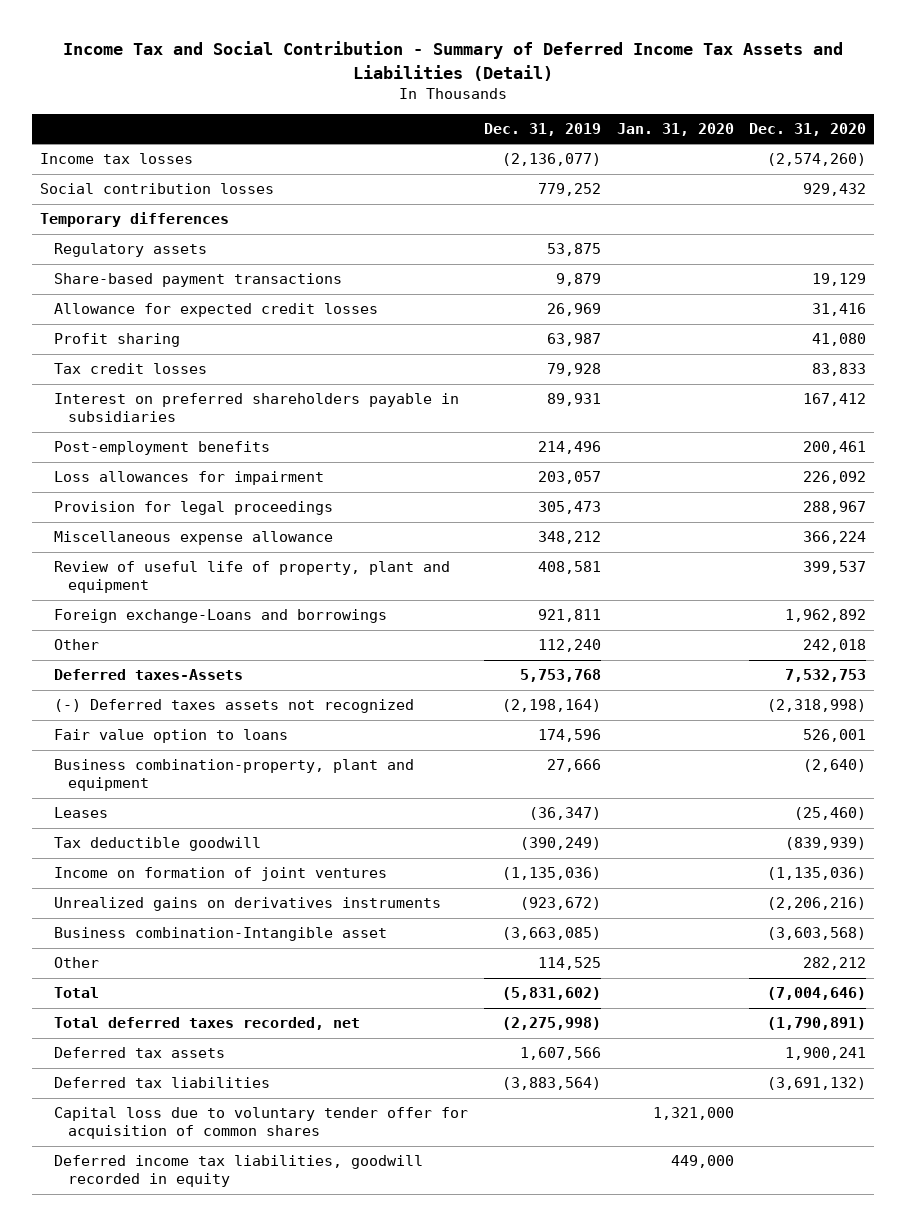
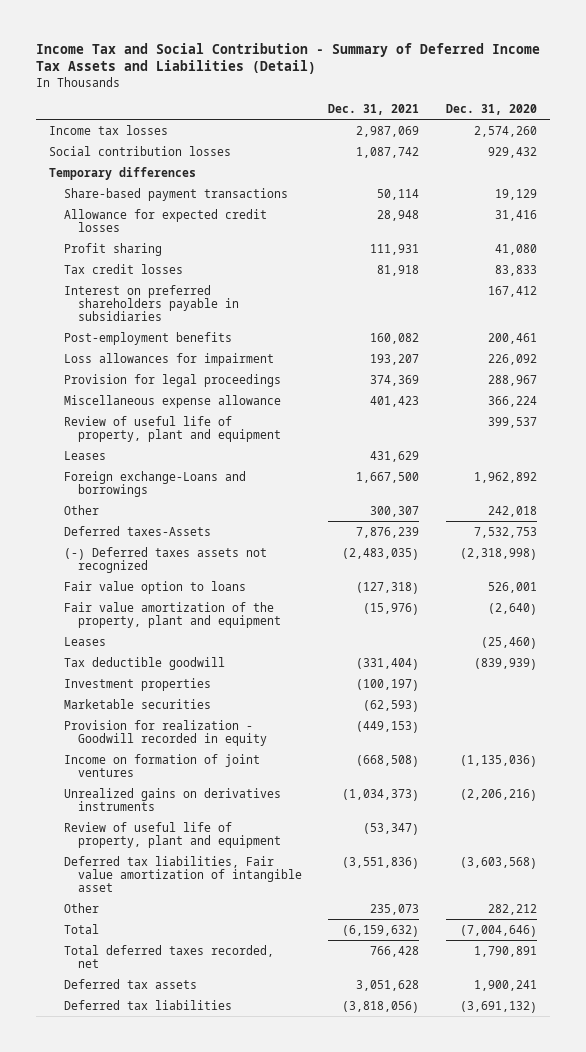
- | Dec. 31, 2019 | Jan. 31, 2020 | Dec. 31, 2020
+ | Dec. 31, 2021 | Dec. 31, 2020
- Income tax losses | (2,136,077) | | (2,574,260)
+ Income tax losses | 2,987,069 | 2,574,260
- Regulatory assets | 53,875 | |
+ Leases | 431,629 |
- Business combination-property, plant and equipment | 27,666 | | (2,640)
+ Fair value amortization of the property, plant and equipment | (15,976) | (2,640)
+ Investment properties | (100,197) |
+ Marketable securities | (62,593) |
+ Provision for realization - Goodwill recorded in equity | (449,153) |
- Business combination-Intangible asset | (3,663,085) | | (3,603,568)
+ Review of useful life of property, plant and equipment | (53,347) |
+ Deferred tax liabilities, Fair value amortization of intangible asset | (3,551,836) | (3,603,568)
- Total deferred taxes recorded, net | (2,275,998) | | (1,790,891)
+ Total deferred taxes recorded, net | 766,428 | 1,790,891
- Capital loss due to voluntary tender offer for acquisition of common shares | | 1,321,000 |
- Deferred income tax liabilities, goodwill recorded in equity | | 449,000 |

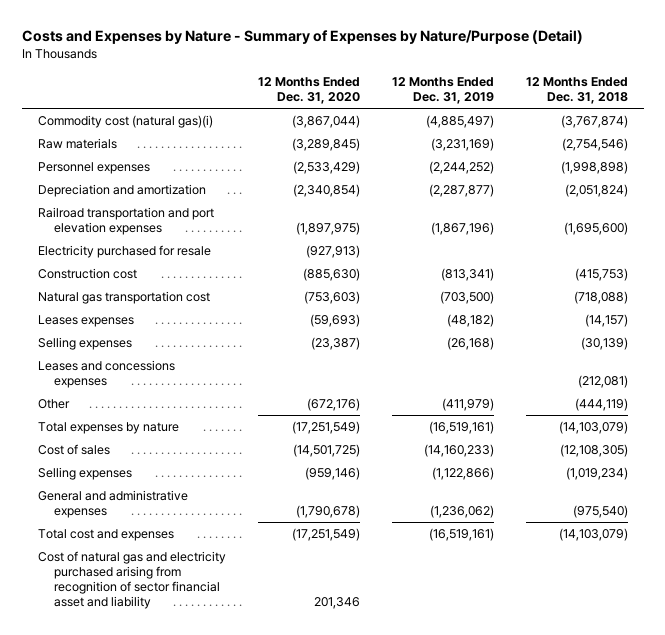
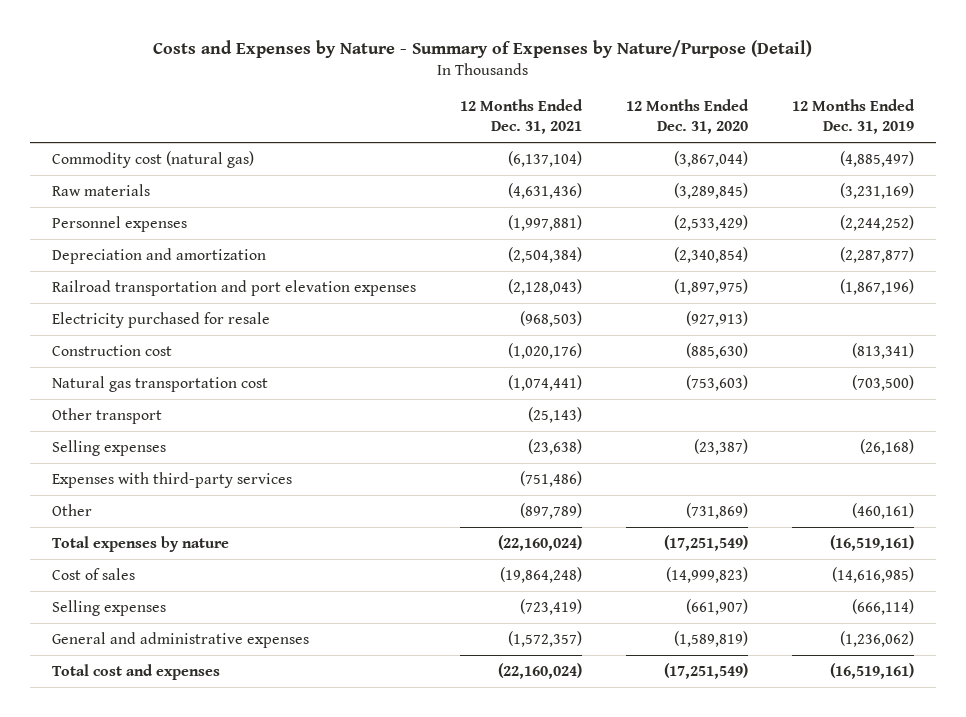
- | 12 Months Ended Dec. 31, 2020 | 12 Months Ended Dec. 31, 2019 | 12 Months Ended Dec. 31, 2018
+ | 12 Months Ended Dec. 31, 2021 | 12 Months Ended Dec. 31, 2020 | 12 Months Ended Dec. 31, 2019
- Commodity cost (natural gas)(i) | (3,867,044) | (4,885,497) | (3,767,874)
+ Commodity cost (natural gas) | (6,137,104) | (3,867,044) | (4,885,497)
- Leases expenses | (59,693) | (48,182) | (14,157)
+ Other transport | (25,143) | |
- Leases and concessions expenses | | | (212,081)
- Other | (672,176) | (411,979) | (444,119)
+ Expenses with third-party services | (751,486) | |
+ Other | (897,789) | (731,869) | (460,161)
- Cost of sales | (14,501,725) | (14,160,233) | (12,108,305)
- Selling expenses | (959,146) | (1,122,866) | (1,019,234)
- General and administrative expenses | (1,790,678) | (1,236,062) | (975,540)
+ Cost of sales | (19,864,248) | (14,999,823) | (14,616,985)
+ Selling expenses | (723,419) | (661,907) | (666,114)
+ General and administrative expenses | (1,572,357) | (1,589,819) | (1,236,062)
- Cost of natural gas and electricity purchased arising from recognition of sector financial asset and liability | 201,346 | |

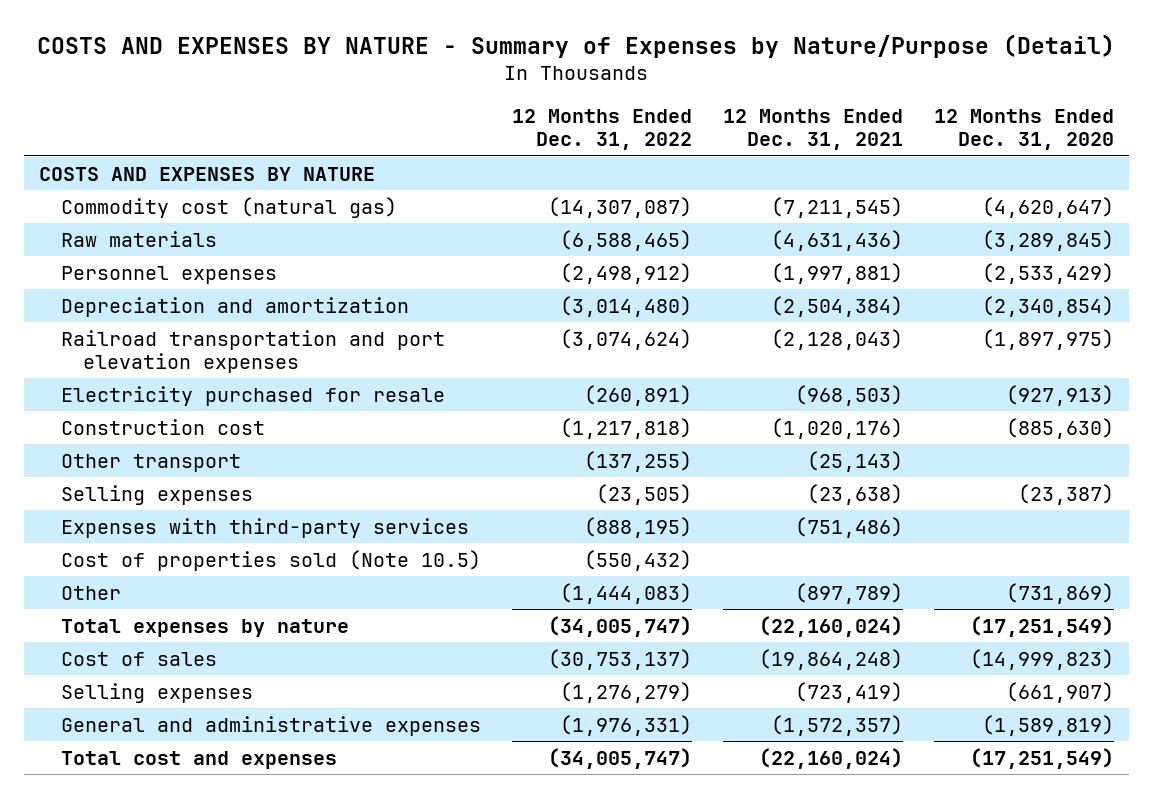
- Costs and Expenses by Nature - Summary of Expenses by Nature/Purpose (Detail)
+ COSTS AND EXPENSES BY NATURE - Summary of Expenses by Nature/Purpose (Detail)
- | 12 Months Ended Dec. 31, 2021 | 12 Months Ended Dec. 31, 2020 | 12 Months Ended Dec. 31, 2019
+ | 12 Months Ended Dec. 31, 2022 | 12 Months Ended Dec. 31, 2021 | 12 Months Ended Dec. 31, 2020
- Commodity cost (natural gas) | (6,137,104) | (3,867,044) | (4,885,497)
+ COSTS AND EXPENSES BY NATURE
+ Commodity cost (natural gas) | (14,307,087) | (7,211,545) | (4,620,647)
- Natural gas transportation cost | (1,074,441) | (753,603) | (703,500)
+ Cost of properties sold (Note 10.5) | (550,432) | |

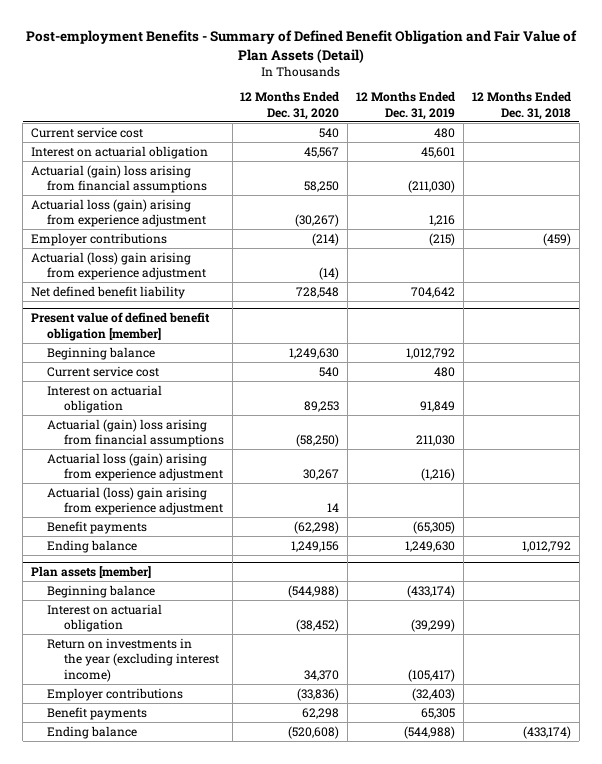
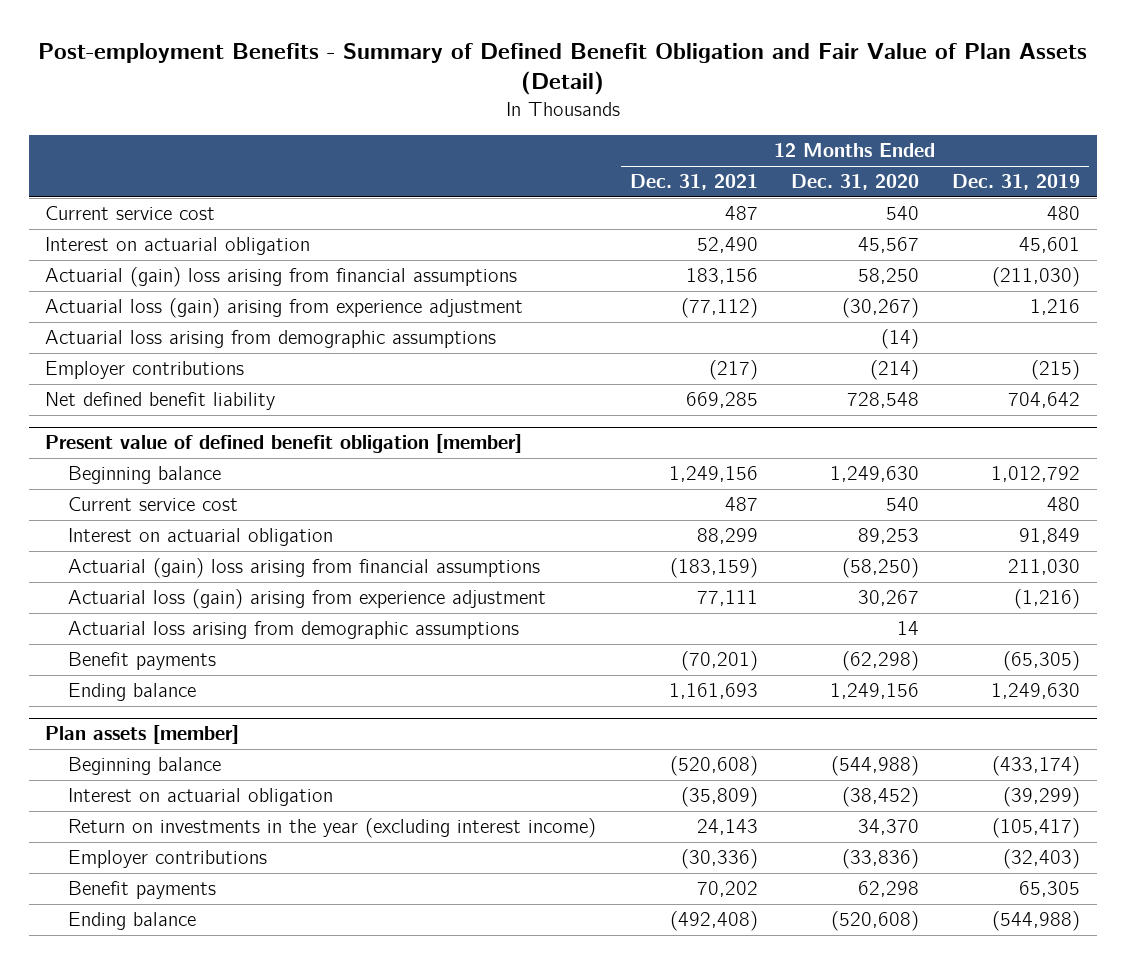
- | 12 Months Ended Dec. 31, 2020 | 12 Months Ended Dec. 31, 2019 | 12 Months Ended Dec. 31, 2018
+ | 12 Months Ended Dec. 31, 2021 | 12 Months Ended Dec. 31, 2020 | 12 Months Ended Dec. 31, 2019
+ Actuarial loss arising from demographic assumptions | | (14) |
- Actuarial (loss) gain arising from experience adjustment | (14) | |
@ Present value of defined benefit obligation [member]
- Actuarial (loss) gain arising from experience adjustment | 14 | |
+ Actuarial loss arising from demographic assumptions | | 14 |

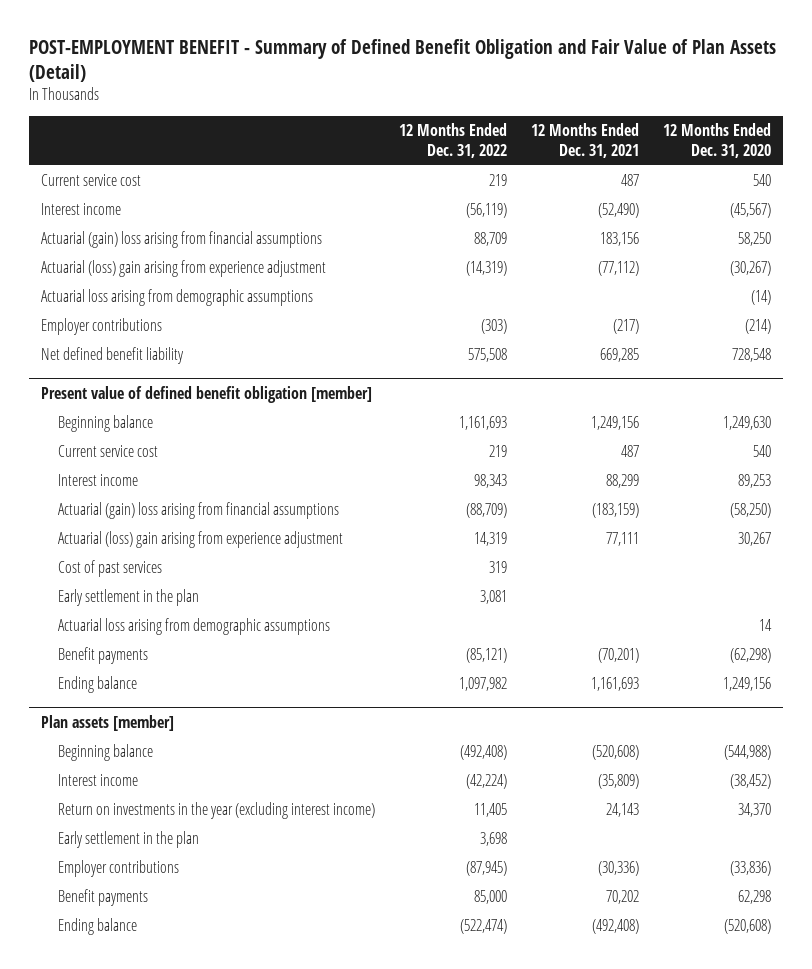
- Post-employment Benefits - Summary of Defined Benefit Obligation and Fair Value of Plan Assets (Detail)
+ POST-EMPLOYMENT BENEFIT - Summary of Defined Benefit Obligation and Fair Value of Plan Assets (Detail)
- | 12 Months Ended Dec. 31, 2021 | 12 Months Ended Dec. 31, 2020 | 12 Months Ended Dec. 31, 2019
+ | 12 Months Ended Dec. 31, 2022 | 12 Months Ended Dec. 31, 2021 | 12 Months Ended Dec. 31, 2020
- Interest on actuarial obligation | 52,490 | 45,567 | 45,601
+ Interest income | (56,119) | (52,490) | (45,567)
- Actuarial loss (gain) arising from experience adjustment | (77,112) | (30,267) | 1,216
+ Actuarial (loss) gain arising from experience adjustment | (14,319) | (77,112) | (30,267)
@ Present value of defined benefit obligation [member]
- Interest on actuarial obligation | 88,299 | 89,253 | 91,849
+ Interest income | 98,343 | 88,299 | 89,253
- Actuarial loss (gain) arising from experience adjustment | 77,111 | 30,267 | (1,216)
+ Actuarial (loss) gain arising from experience adjustment | 14,319 | 77,111 | 30,267
+ Cost of past services | 319 | |
+ Early settlement in the plan | 3,081 | |
@ Plan assets [member]
- Interest on actuarial obligation | (35,809) | (38,452) | (39,299)
+ Interest income | (42,224) | (35,809) | (38,452)
+ Early settlement in the plan | 3,698 | |

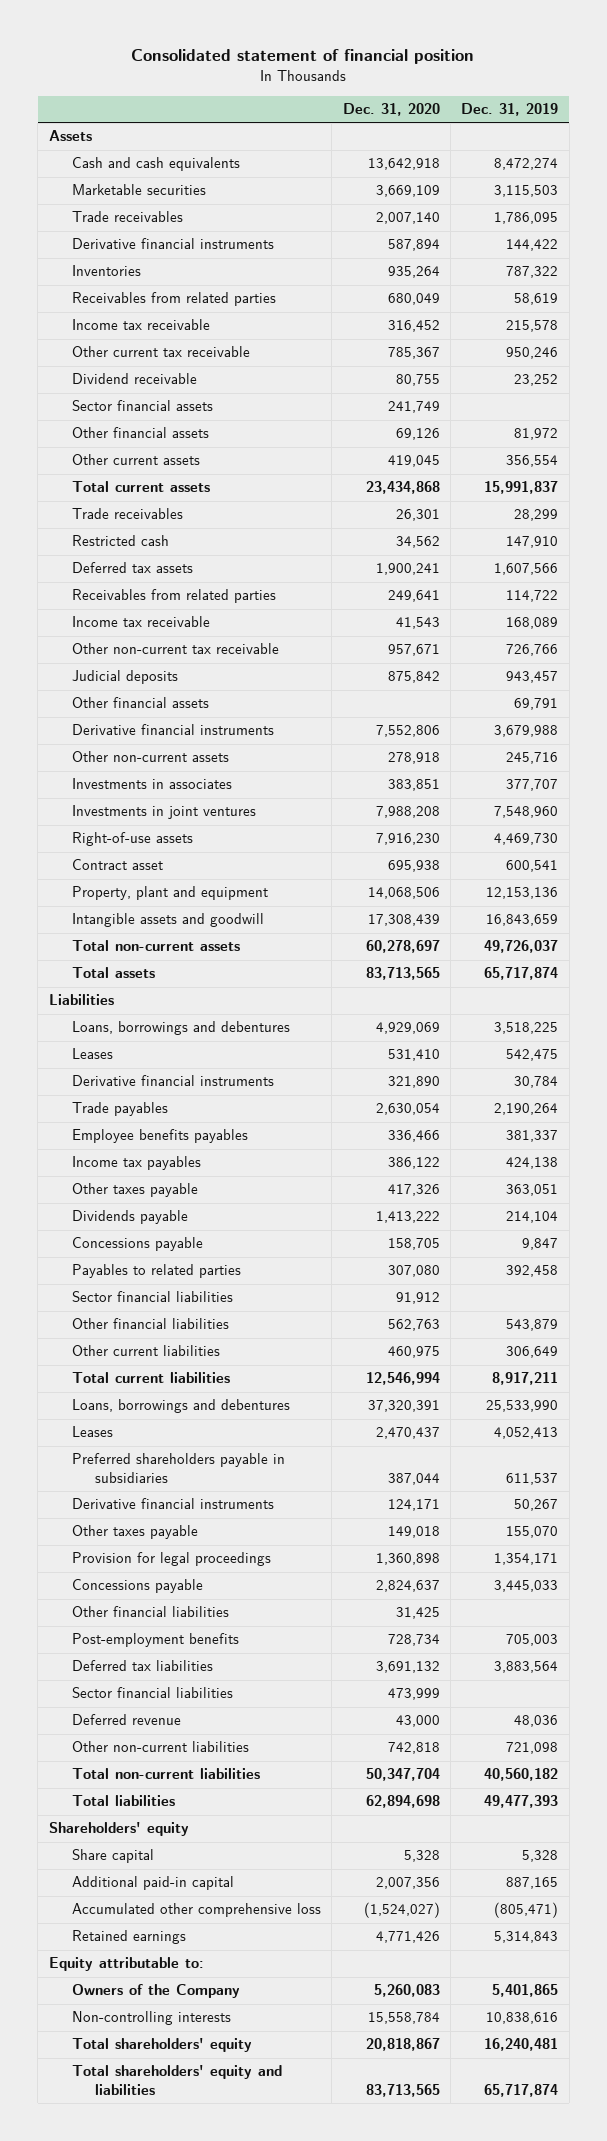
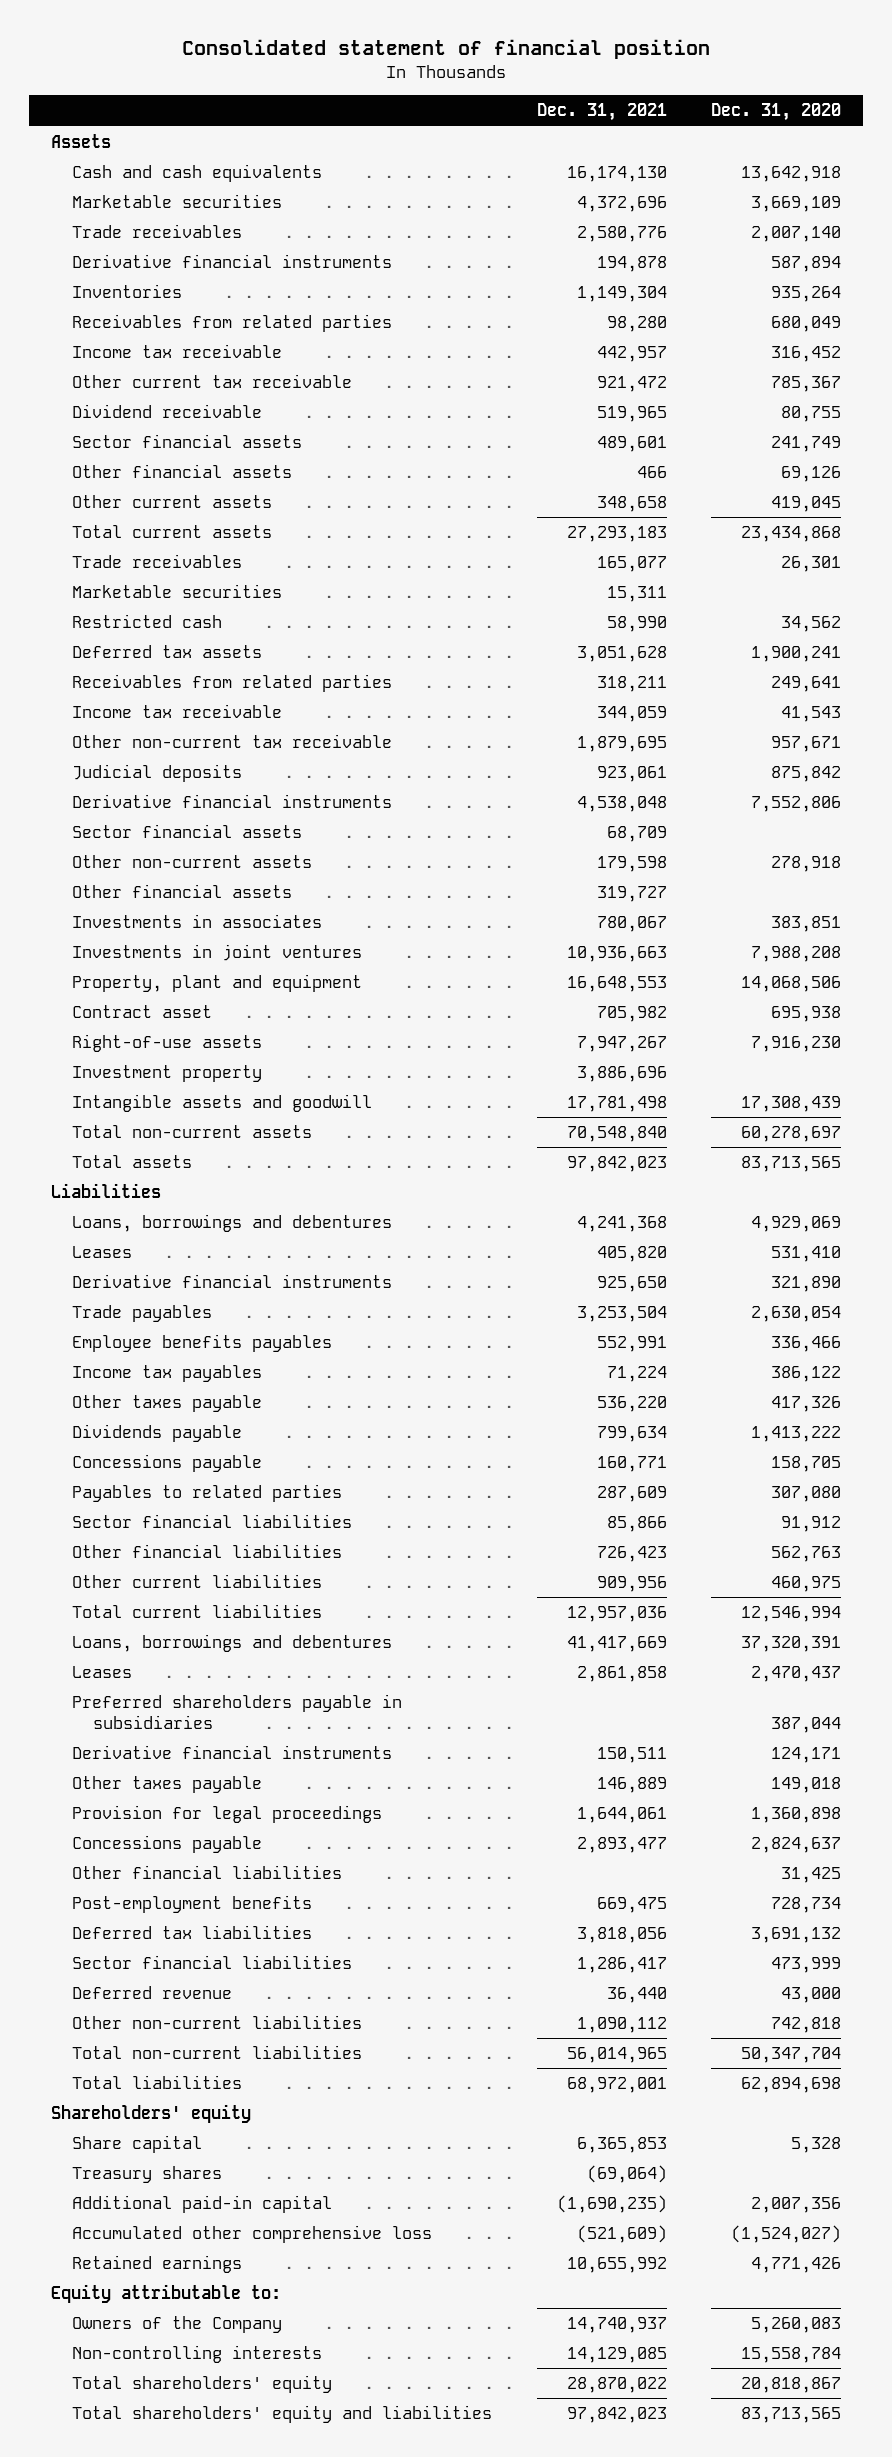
- | Dec. 31, 2020 | Dec. 31, 2019
+ | Dec. 31, 2021 | Dec. 31, 2020
+ Marketable securities | 15,311 |
+ Sector financial assets | 68,709 |
moved down: Other financial assets | 319,727 |
moved down: Contract asset | 705,982 | 695,938
moved down: Right-of-use assets | 7,947,267 | 7,916,230
+ Investment property | 3,886,696 |
+ Treasury shares | (69,064) |

